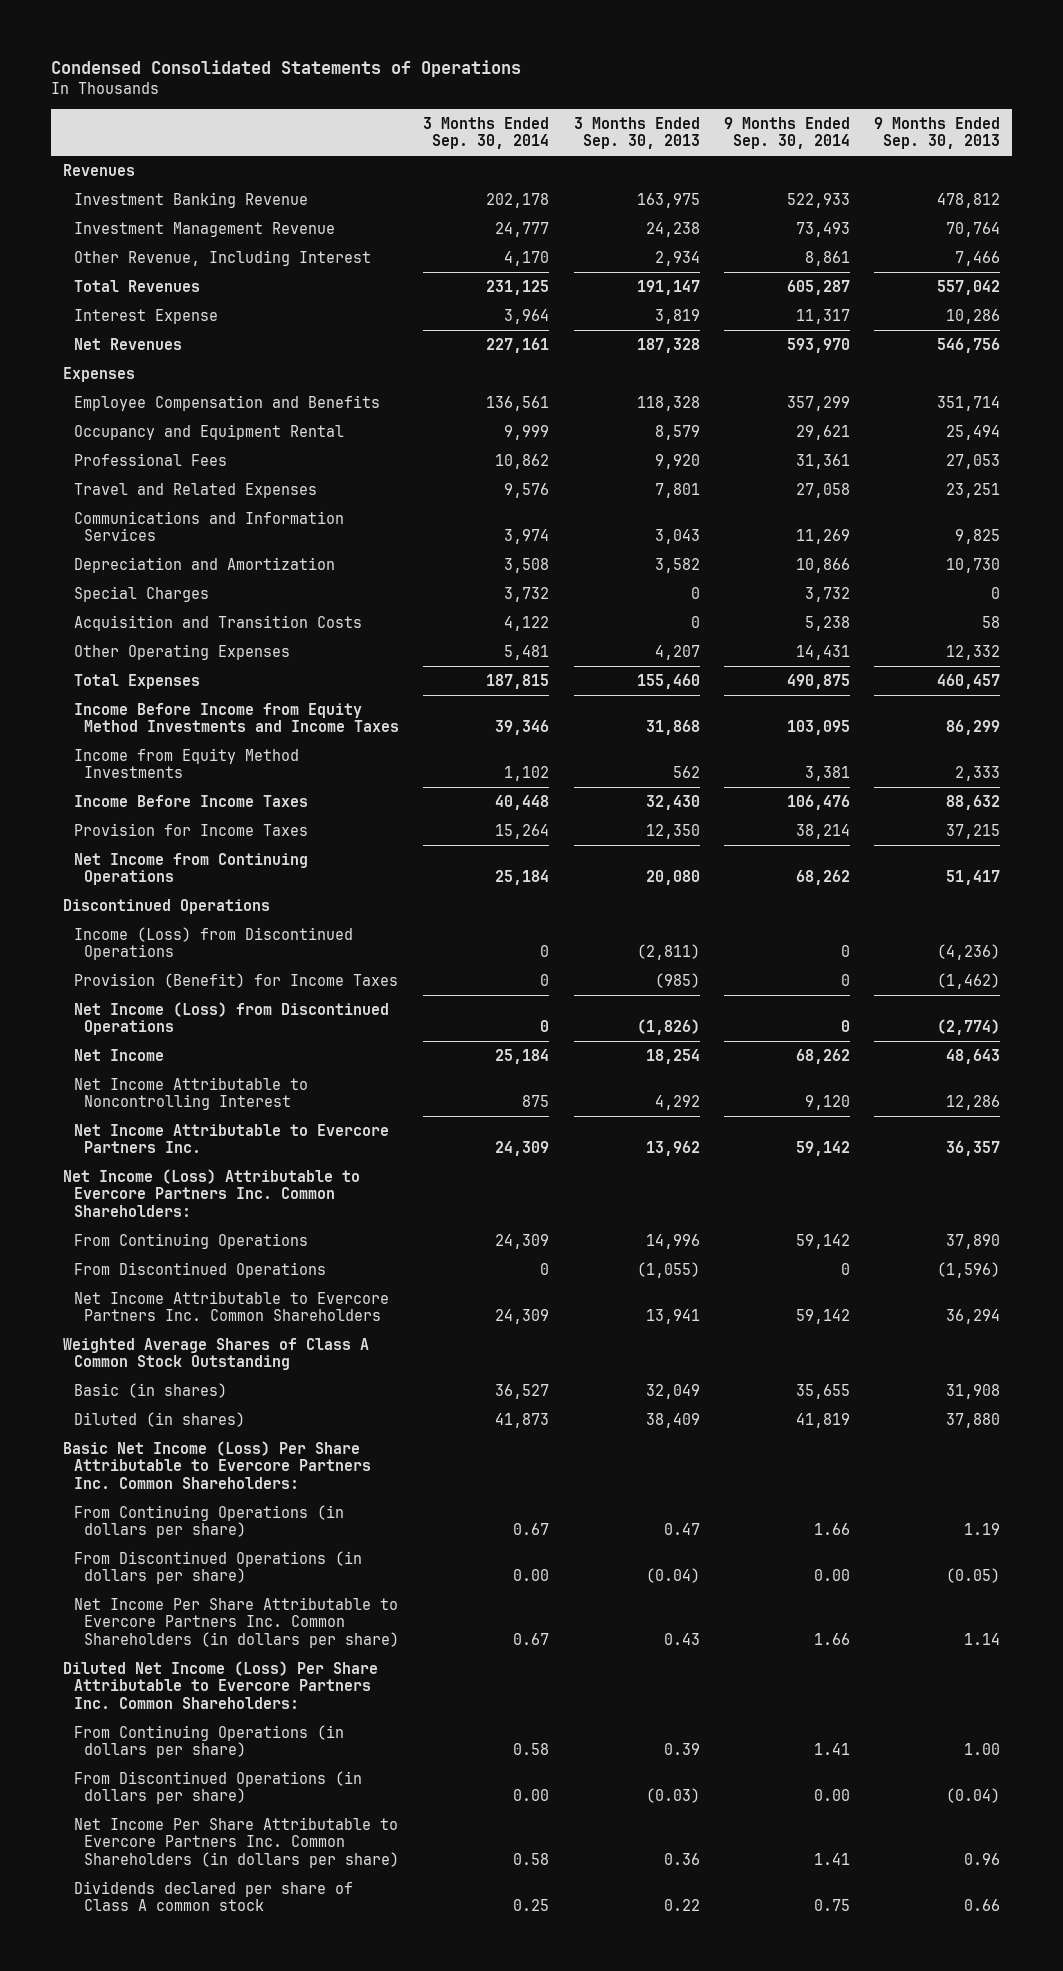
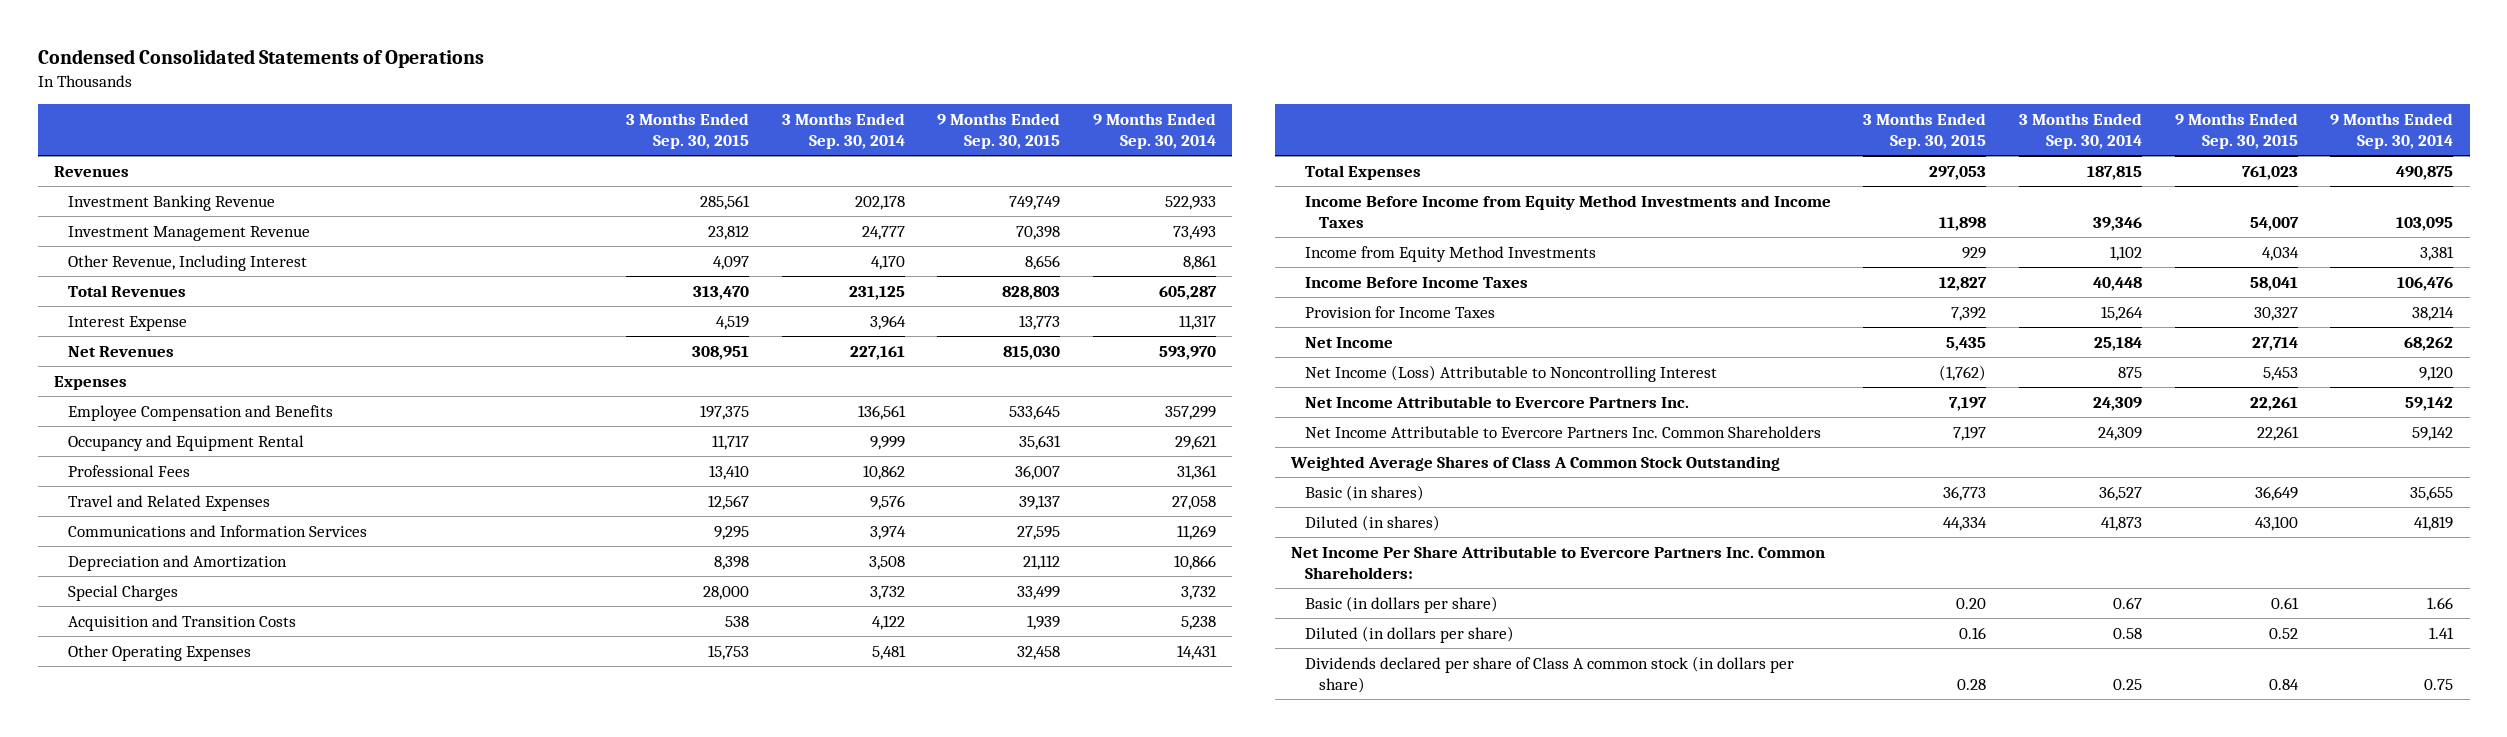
- | 3 Months Ended Sep. 30, 2014 | 3 Months Ended Sep. 30, 2013 | 9 Months Ended Sep. 30, 2014 | 9 Months Ended Sep. 30, 2013
+ | 3 Months Ended Sep. 30, 2015 | 3 Months Ended Sep. 30, 2014 | 9 Months Ended Sep. 30, 2015 | 9 Months Ended Sep. 30, 2014
- Net Income from Continuing Operations | 25,184 | 20,080 | 68,262 | 51,417
- Discontinued Operations
- Income (Loss) from Discontinued Operations | 0 | (2,811) | 0 | (4,236)
- Provision (Benefit) for Income Taxes | 0 | (985) | 0 | (1,462)
- Net Income (Loss) from Discontinued Operations | 0 | (1,826) | 0 | (2,774)
- Net Income Attributable to Noncontrolling Interest | 875 | 4,292 | 9,120 | 12,286
+ Net Income (Loss) Attributable to Noncontrolling Interest | (1,762) | 875 | 5,453 | 9,120
- Net Income (Loss) Attributable to Evercore Partners Inc. Common Shareholders:
- From Continuing Operations | 24,309 | 14,996 | 59,142 | 37,890
- From Discontinued Operations | 0 | (1,055) | 0 | (1,596)
- Basic Net Income (Loss) Per Share Attributable to Evercore Partners Inc. Common Shareholders:
- From Continuing Operations (in dollars per share) | 0.67 | 0.47 | 1.66 | 1.19
- From Discontinued Operations (in dollars per share) | 0.00 | (0.04) | 0.00 | (0.05)
- Net Income Per Share Attributable to Evercore Partners Inc. Common Shareholders (in dollars per share) | 0.67 | 0.43 | 1.66 | 1.14
- Diluted Net Income (Loss) Per Share Attributable to Evercore Partners Inc. Common Shareholders:
- From Continuing Operations (in dollars per share) | 0.58 | 0.39 | 1.41 | 1.00
- From Discontinued Operations (in dollars per share) | 0.00 | (0.03) | 0.00 | (0.04)
- Net Income Per Share Attributable to Evercore Partners Inc. Common Shareholders (in dollars per share) | 0.58 | 0.36 | 1.41 | 0.96
- Dividends declared per share of Class A common stock | 0.25 | 0.22 | 0.75 | 0.66
+ Net Income Per Share Attributable to Evercore Partners Inc. Common Shareholders:
+ Basic (in dollars per share) | 0.20 | 0.67 | 0.61 | 1.66
+ Diluted (in dollars per share) | 0.16 | 0.58 | 0.52 | 1.41
+ Dividends declared per share of Class A common stock (in dollars per share) | 0.28 | 0.25 | 0.84 | 0.75

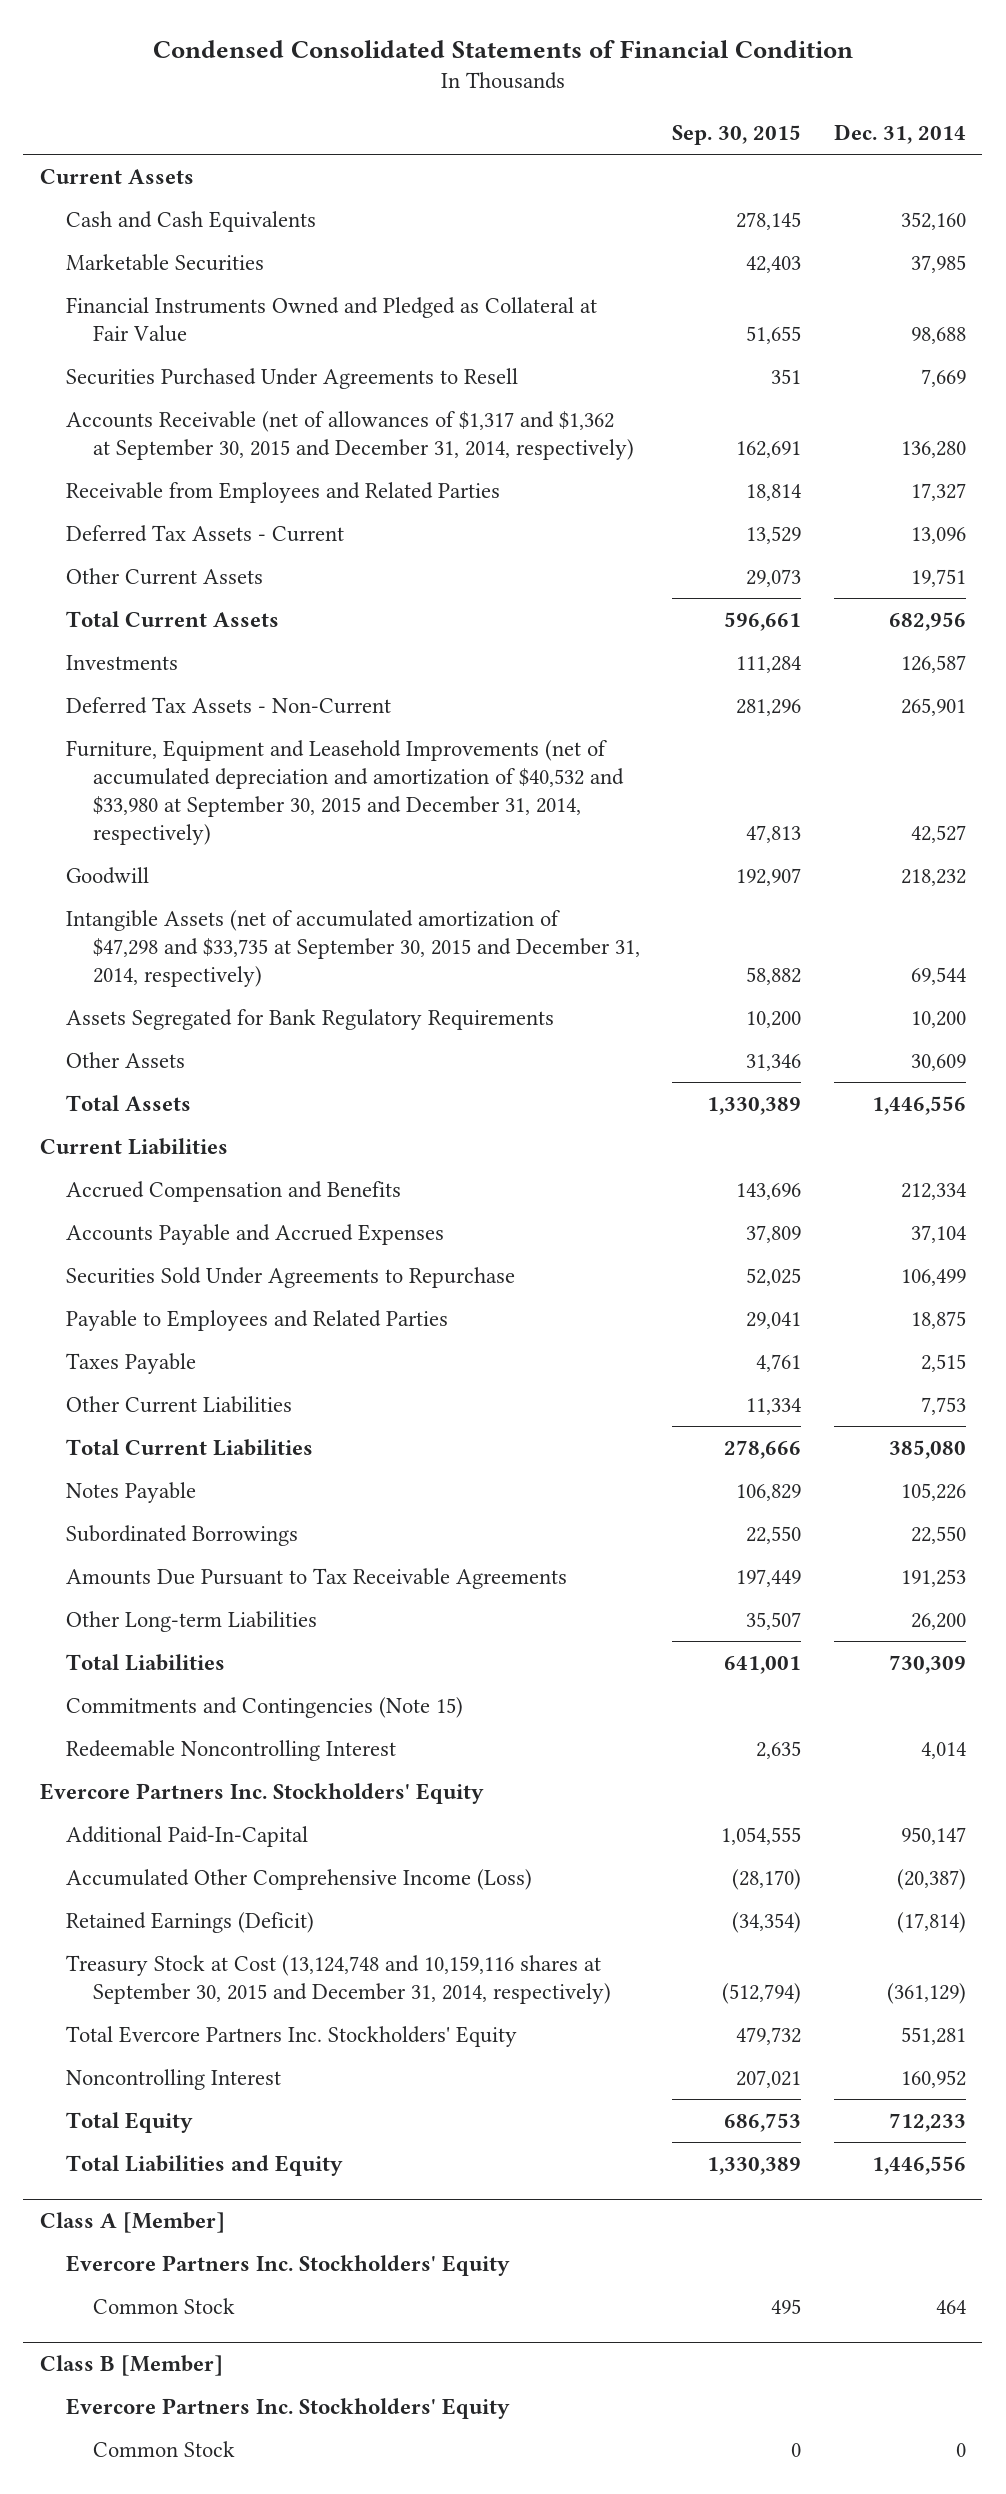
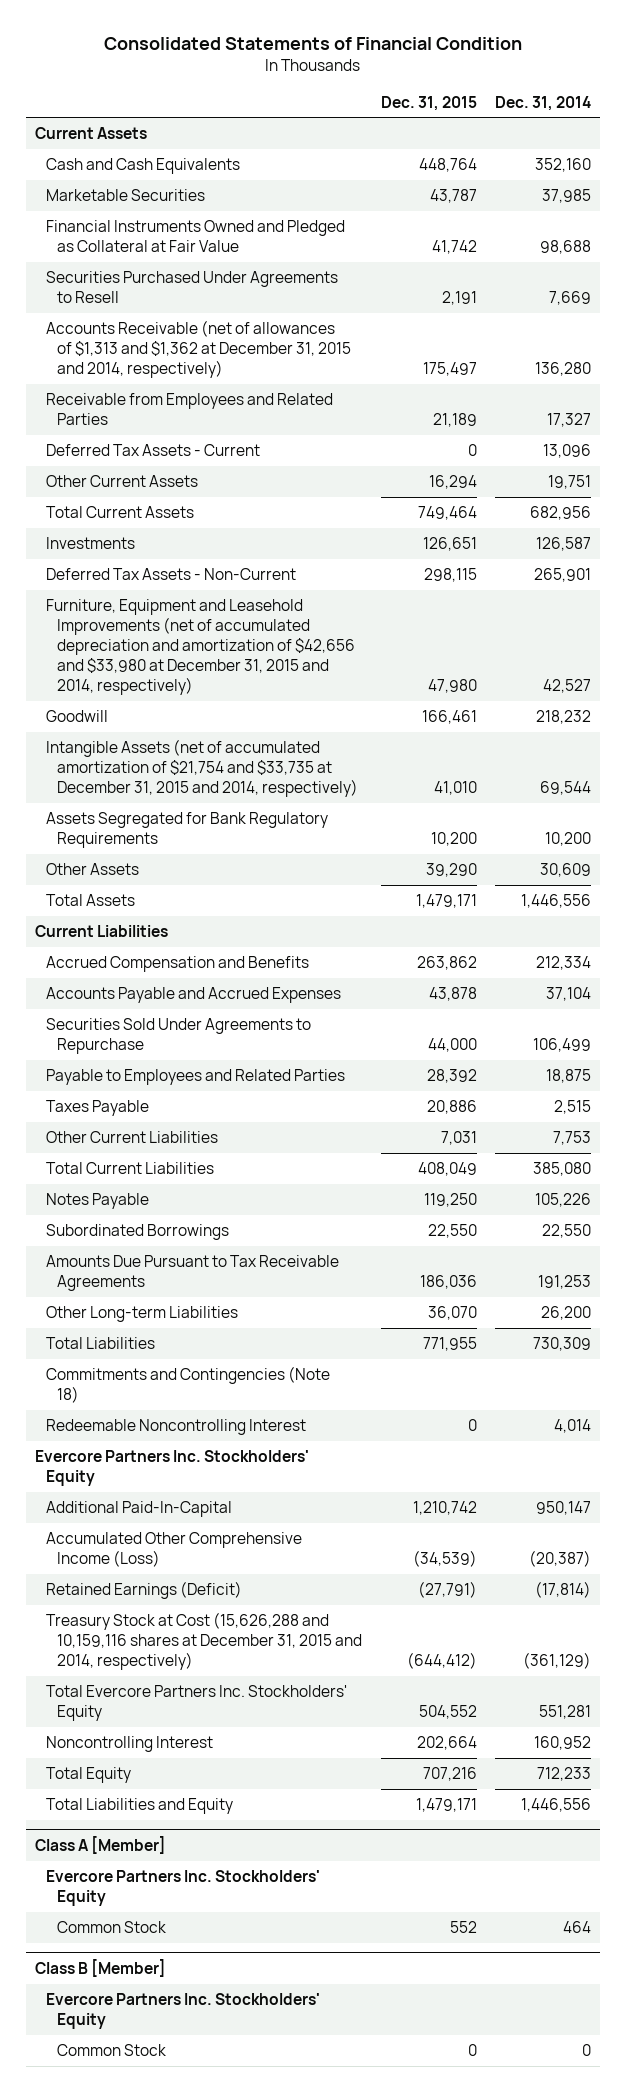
- Condensed Consolidated Statements of Financial Condition
+ Consolidated Statements of Financial Condition
- | Sep. 30, 2015 | Dec. 31, 2014
+ | Dec. 31, 2015 | Dec. 31, 2014
- Accounts Receivable (net of allowances of $1,317 and $1,362 at September 30, 2015 and December 31, 2014, respectively) | 162,691 | 136,280
+ Accounts Receivable (net of allowances of $1,313 and $1,362 at December 31, 2015 and 2014, respectively) | 175,497 | 136,280
- Furniture, Equipment and Leasehold Improvements (net of accumulated depreciation and amortization of $40,532 and $33,980 at September 30, 2015 and December 31, 2014, respectively) | 47,813 | 42,527
+ Furniture, Equipment and Leasehold Improvements (net of accumulated depreciation and amortization of $42,656 and $33,980 at December 31, 2015 and 2014, respectively) | 47,980 | 42,527
- Intangible Assets (net of accumulated amortization of $47,298 and $33,735 at September 30, 2015 and December 31, 2014, respectively) | 58,882 | 69,544
+ Intangible Assets (net of accumulated amortization of $21,754 and $33,735 at December 31, 2015 and 2014, respectively) | 41,010 | 69,544
- Commitments and Contingencies (Note 15)
+ Commitments and Contingencies (Note 18)
- Treasury Stock at Cost (13,124,748 and 10,159,116 shares at September 30, 2015 and December 31, 2014, respectively) | (512,794) | (361,129)
+ Treasury Stock at Cost (15,626,288 and 10,159,116 shares at December 31, 2015 and 2014, respectively) | (644,412) | (361,129)

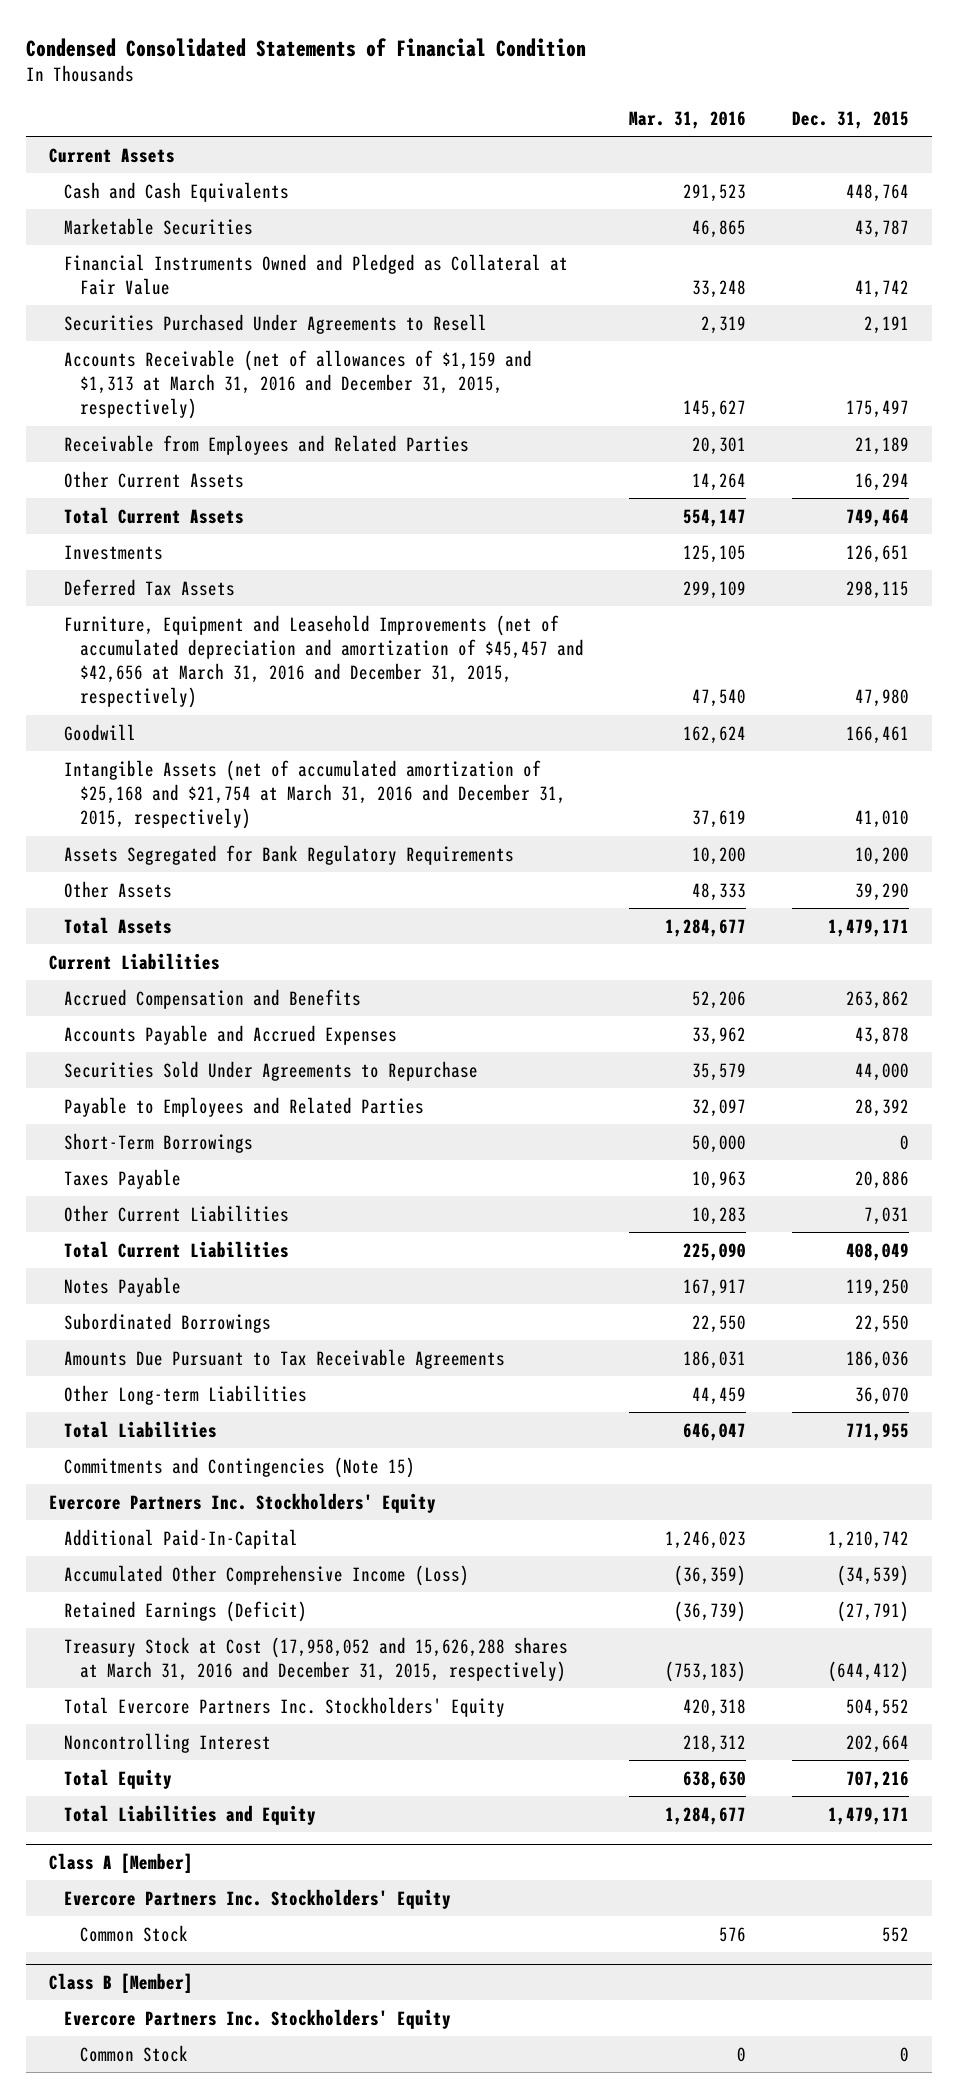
- Consolidated Statements of Financial Condition
+ Condensed Consolidated Statements of Financial Condition
- | Dec. 31, 2015 | Dec. 31, 2014
+ | Mar. 31, 2016 | Dec. 31, 2015
- Accounts Receivable (net of allowances of $1,313 and $1,362 at December 31, 2015 and 2014, respectively) | 175,497 | 136,280
+ Accounts Receivable (net of allowances of $1,159 and $1,313 at March 31, 2016 and December 31, 2015, respectively) | 145,627 | 175,497
- Deferred Tax Assets - Current | 0 | 13,096
- Deferred Tax Assets - Non-Current | 298,115 | 265,901
- Furniture, Equipment and Leasehold Improvements (net of accumulated depreciation and amortization of $42,656 and $33,980 at December 31, 2015 and 2014, respectively) | 47,980 | 42,527
+ Deferred Tax Assets | 299,109 | 298,115
+ Furniture, Equipment and Leasehold Improvements (net of accumulated depreciation and amortization of $45,457 and $42,656 at March 31, 2016 and December 31, 2015, respectively) | 47,540 | 47,980
- Intangible Assets (net of accumulated amortization of $21,754 and $33,735 at December 31, 2015 and 2014, respectively) | 41,010 | 69,544
+ Intangible Assets (net of accumulated amortization of $25,168 and $21,754 at March 31, 2016 and December 31, 2015, respectively) | 37,619 | 41,010
+ Short-Term Borrowings | 50,000 | 0
- Commitments and Contingencies (Note 18)
- Redeemable Noncontrolling Interest | 0 | 4,014
+ Commitments and Contingencies (Note 15)
- Treasury Stock at Cost (15,626,288 and 10,159,116 shares at December 31, 2015 and 2014, respectively) | (644,412) | (361,129)
+ Treasury Stock at Cost (17,958,052 and 15,626,288 shares at March 31, 2016 and December 31, 2015, respectively) | (753,183) | (644,412)

